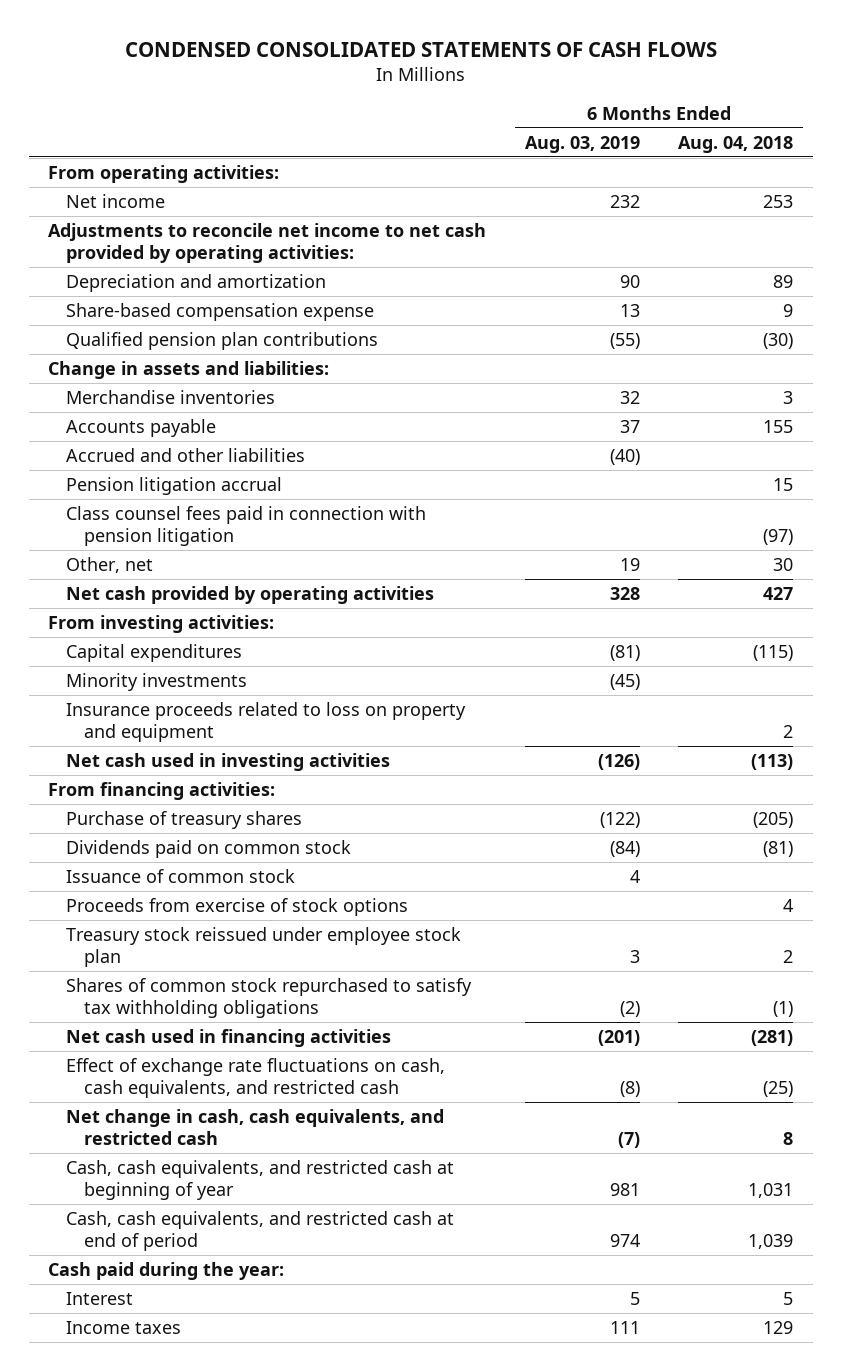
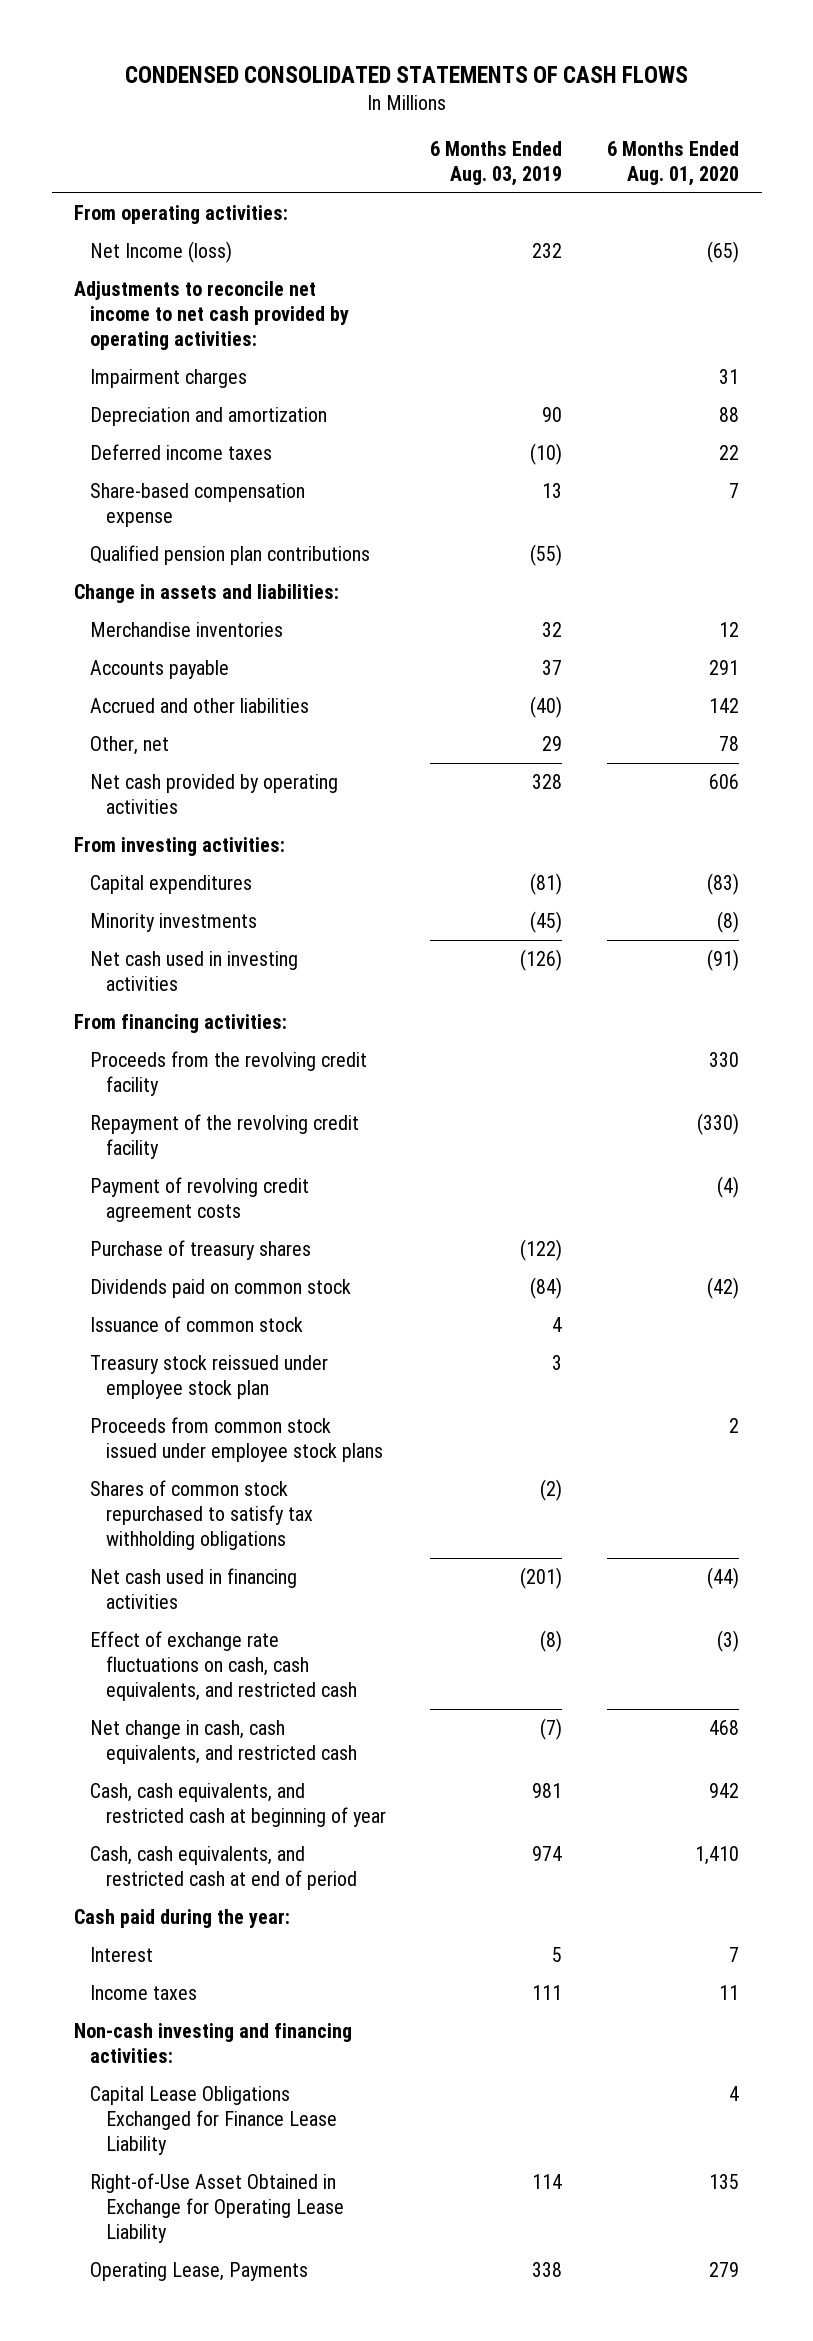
- | 6 Months Ended Aug. 03, 2019 | 6 Months Ended Aug. 04, 2018
+ | 6 Months Ended Aug. 03, 2019 | 6 Months Ended Aug. 01, 2020
- Net income | 232 | 253
+ Net Income (loss) | 232 | (65)
+ Impairment charges | | 31
+ Deferred income taxes | (10) | 22
- Pension litigation accrual | | 15
- Class counsel fees paid in connection with pension litigation | | (97)
- Other, net | 19 | 30
+ Other, net | 29 | 78
- Insurance proceeds related to loss on property and equipment | | 2
+ Proceeds from the revolving credit facility | | 330
+ Repayment of the revolving credit facility | | (330)
+ Payment of revolving credit agreement costs | | (4)
- Proceeds from exercise of stock options | | 4
+ Proceeds from common stock issued under employee stock plans | | 2
+ Non-cash investing and financing activities:
+ Capital Lease Obligations Exchanged for Finance Lease Liability | | 4
+ Right-of-Use Asset Obtained in Exchange for Operating Lease Liability | 114 | 135
+ Operating Lease, Payments | 338 | 279

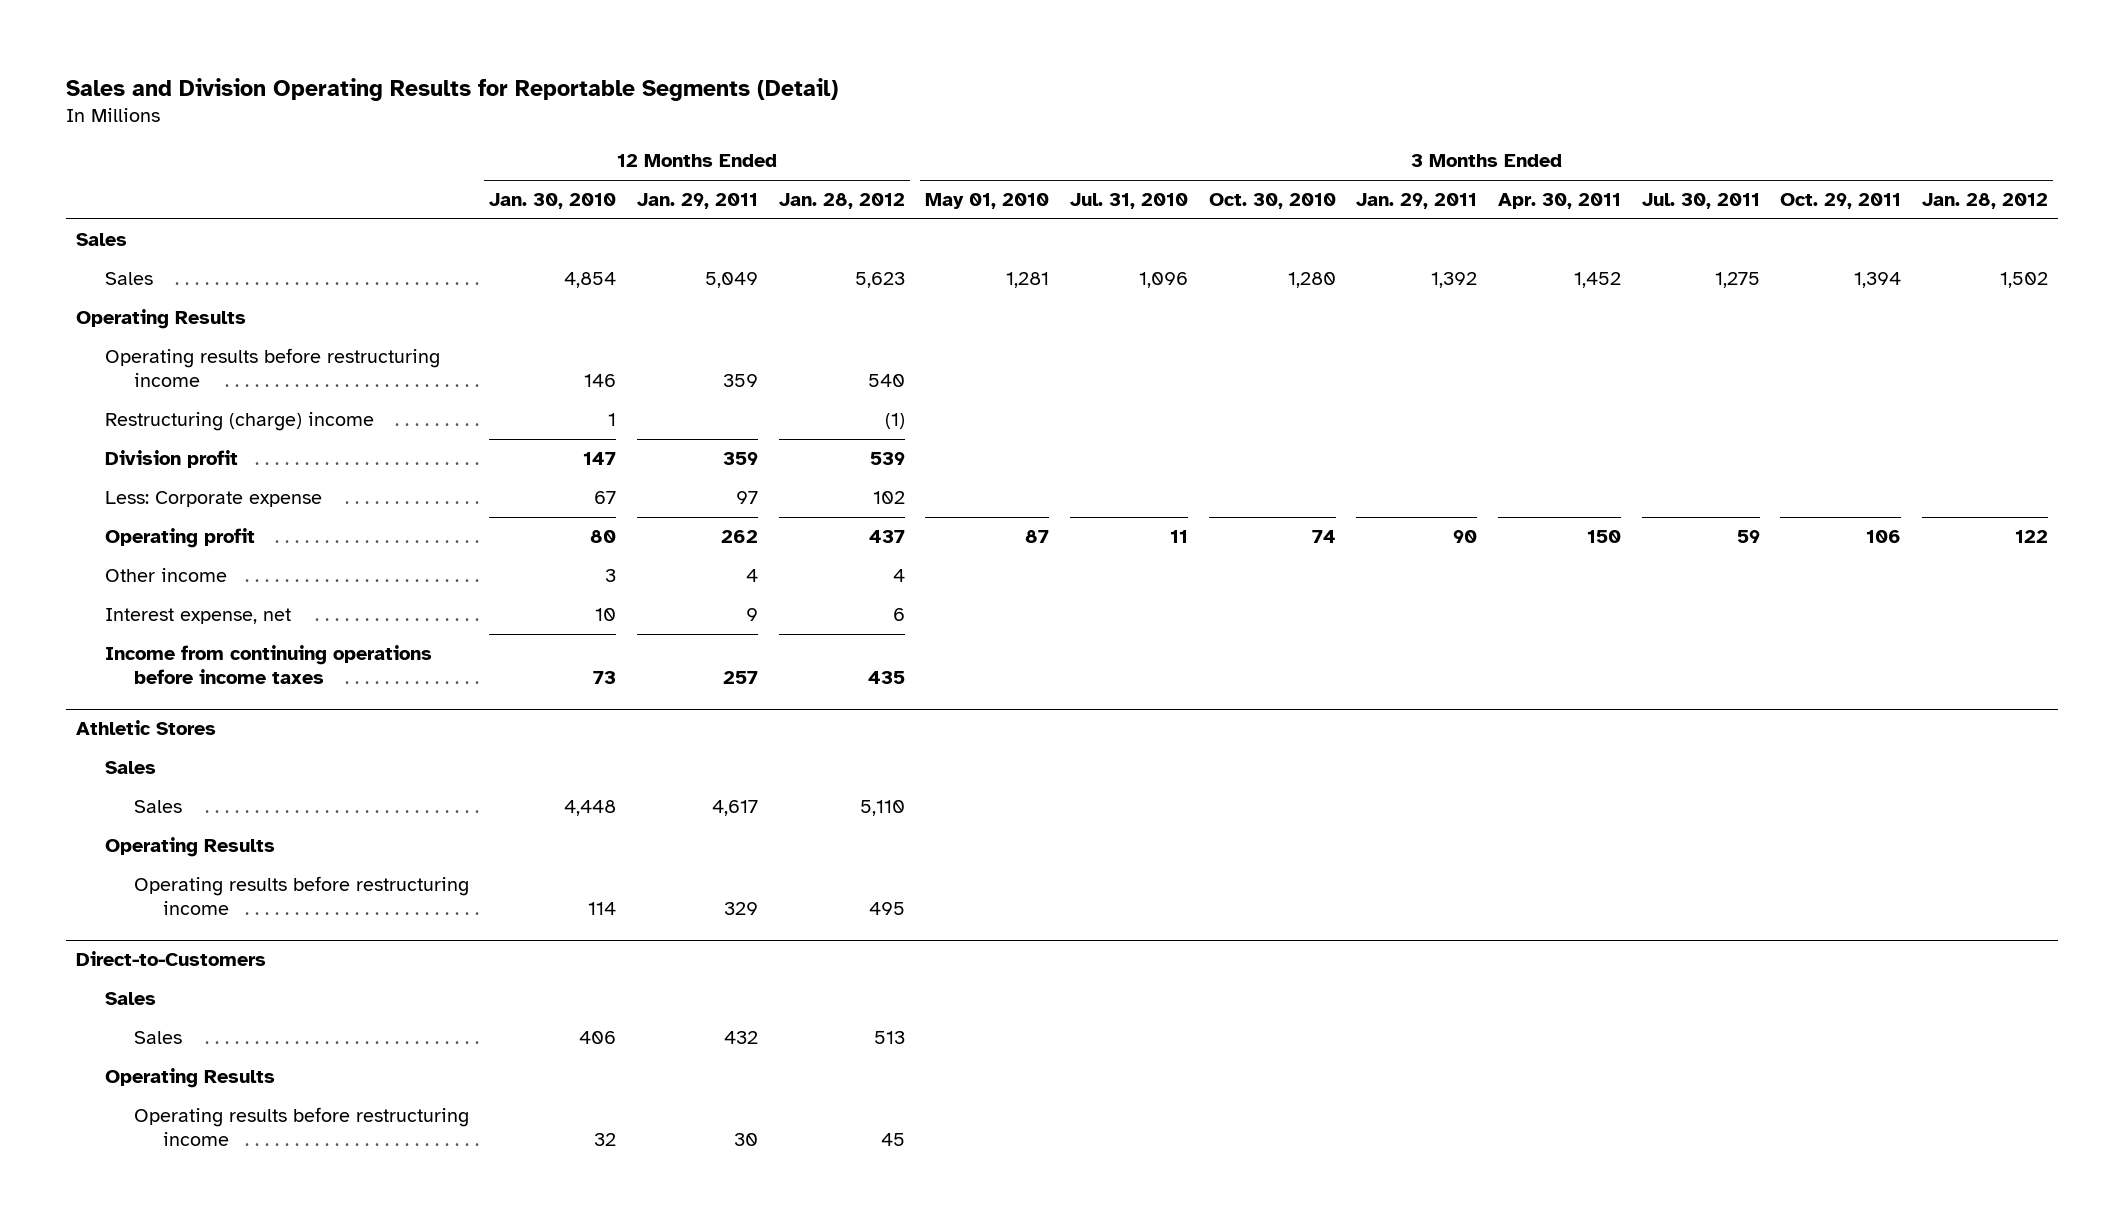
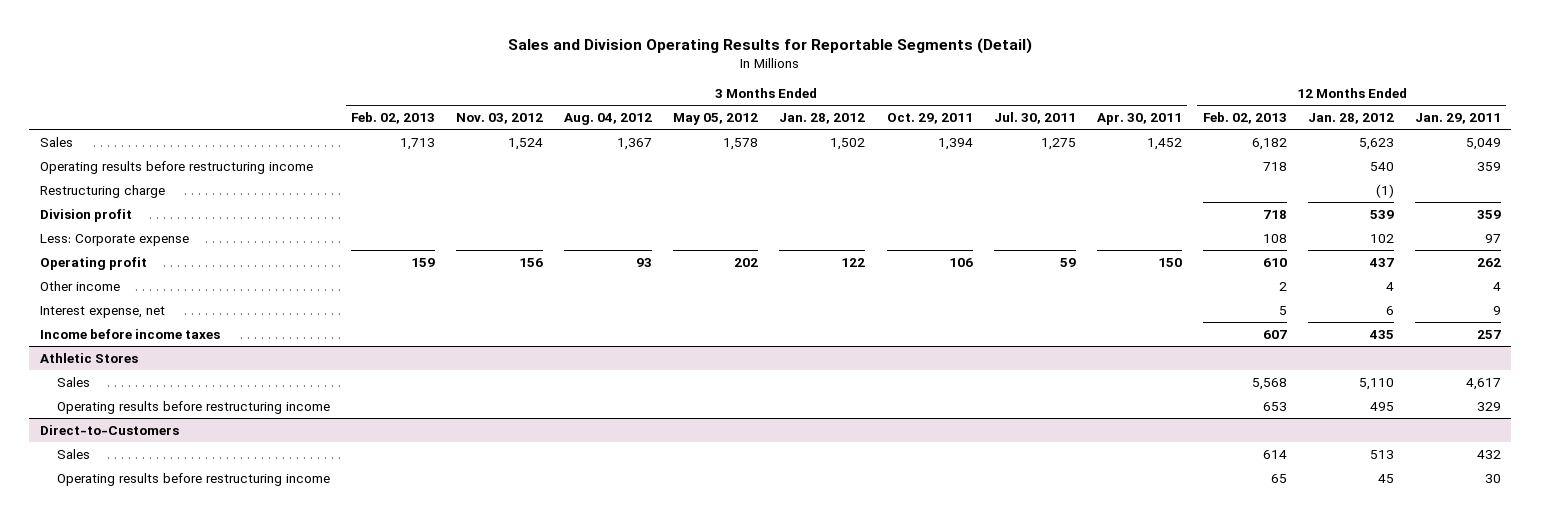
- | 12 Months Ended Jan. 30, 2010 | 12 Months Ended Jan. 29, 2011 | 12 Months Ended Jan. 28, 2012 | 3 Months Ended May 01, 2010 | 3 Months Ended Jul. 31, 2010 | 3 Months Ended Oct. 30, 2010 | 3 Months Ended Jan. 29, 2011 | 3 Months Ended Apr. 30, 2011 | 3 Months Ended Jul. 30, 2011 | 3 Months Ended Oct. 29, 2011 | 3 Months Ended Jan. 28, 2012
+ | 3 Months Ended Feb. 02, 2013 | 3 Months Ended Nov. 03, 2012 | 3 Months Ended Aug. 04, 2012 | 3 Months Ended May 05, 2012 | 3 Months Ended Jan. 28, 2012 | 3 Months Ended Oct. 29, 2011 | 3 Months Ended Jul. 30, 2011 | 3 Months Ended Apr. 30, 2011 | 12 Months Ended Feb. 02, 2013 | 12 Months Ended Jan. 28, 2012 | 12 Months Ended Jan. 29, 2011
- Sales
- Operating Results
- Restructuring (charge) income | 1 | | (1) | | | | | | | |
+ Restructuring charge | | | | | | | | | | (1) |
- Income from continuing operations before income taxes | 73 | 257 | 435 | | | | | | | |
+ Income before income taxes | | | | | | | | | 607 | 435 | 257
@ Athletic Stores
- Sales
- Operating Results
@ Direct-to-Customers
- Sales
- Operating Results

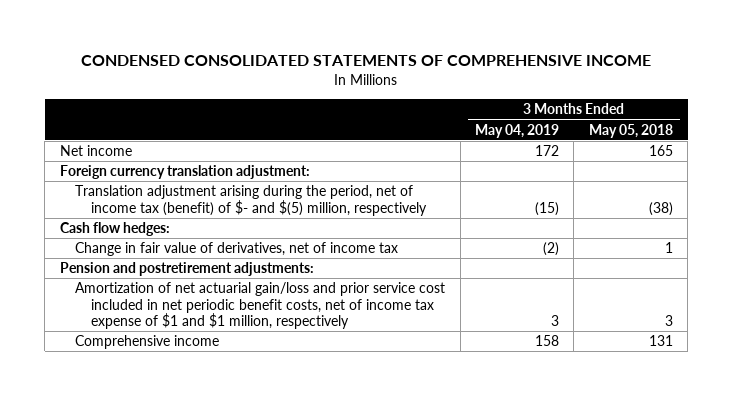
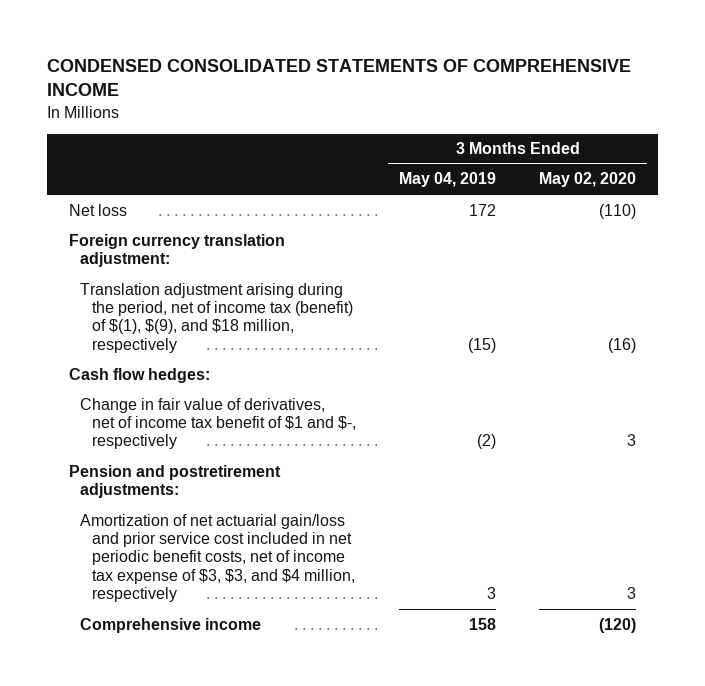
- | 3 Months Ended May 04, 2019 | 3 Months Ended May 05, 2018
+ | 3 Months Ended May 04, 2019 | 3 Months Ended May 02, 2020
- Net income | 172 | 165
+ Net loss | 172 | (110)
- Translation adjustment arising during the period, net of income tax (benefit) of $- and $(5) million, respectively | (15) | (38)
+ Translation adjustment arising during the period, net of income tax (benefit) of $(1), $(9), and $18 million, respectively | (15) | (16)
- Change in fair value of derivatives, net of income tax | (2) | 1
+ Change in fair value of derivatives, net of income tax benefit of $1 and $-, respectively | (2) | 3
- Amortization of net actuarial gain/loss and prior service cost included in net periodic benefit costs, net of income tax expense of $1 and $1 million, respectively | 3 | 3
+ Amortization of net actuarial gain/loss and prior service cost included in net periodic benefit costs, net of income tax expense of $3, $3, and $4 million, respectively | 3 | 3

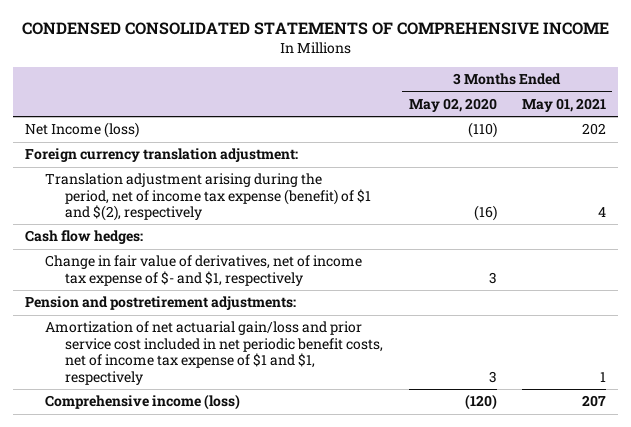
- | 3 Months Ended May 04, 2019 | 3 Months Ended May 02, 2020
+ | 3 Months Ended May 02, 2020 | 3 Months Ended May 01, 2021
- Net loss | 172 | (110)
+ Net Income (loss) | (110) | 202
- Translation adjustment arising during the period, net of income tax (benefit) of $(1), $(9), and $18 million, respectively | (15) | (16)
+ Translation adjustment arising during the period, net of income tax expense (benefit) of $1 and $(2), respectively | (16) | 4
- Change in fair value of derivatives, net of income tax benefit of $1 and $-, respectively | (2) | 3
+ Change in fair value of derivatives, net of income tax expense of $- and $1, respectively | 3 |
- Amortization of net actuarial gain/loss and prior service cost included in net periodic benefit costs, net of income tax expense of $3, $3, and $4 million, respectively | 3 | 3
- Comprehensive income | 158 | (120)
+ Amortization of net actuarial gain/loss and prior service cost included in net periodic benefit costs, net of income tax expense of $1 and $1, respectively | 3 | 1
+ Comprehensive income (loss) | (120) | 207

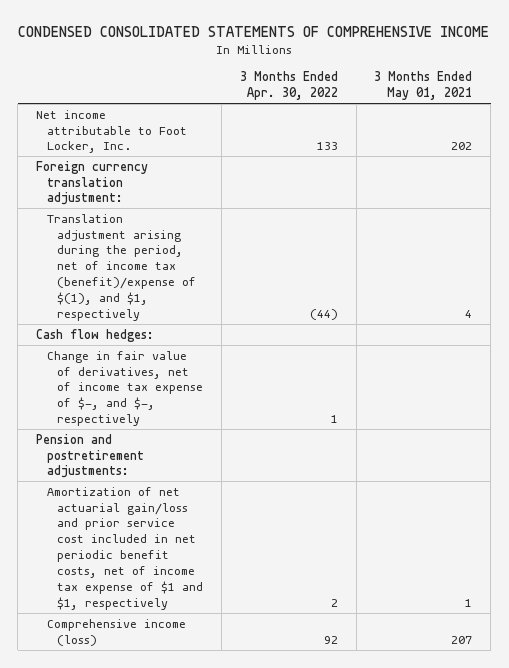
- | 3 Months Ended May 02, 2020 | 3 Months Ended May 01, 2021
+ | 3 Months Ended Apr. 30, 2022 | 3 Months Ended May 01, 2021
- Net Income (loss) | (110) | 202
+ Net income attributable to Foot Locker, Inc. | 133 | 202
- Translation adjustment arising during the period, net of income tax expense (benefit) of $1 and $(2), respectively | (16) | 4
+ Translation adjustment arising during the period, net of income tax (benefit)/expense of $(1), and $1, respectively | (44) | 4
- Change in fair value of derivatives, net of income tax expense of $- and $1, respectively | 3 |
+ Change in fair value of derivatives, net of income tax expense of $-, and $-, respectively | 1 |

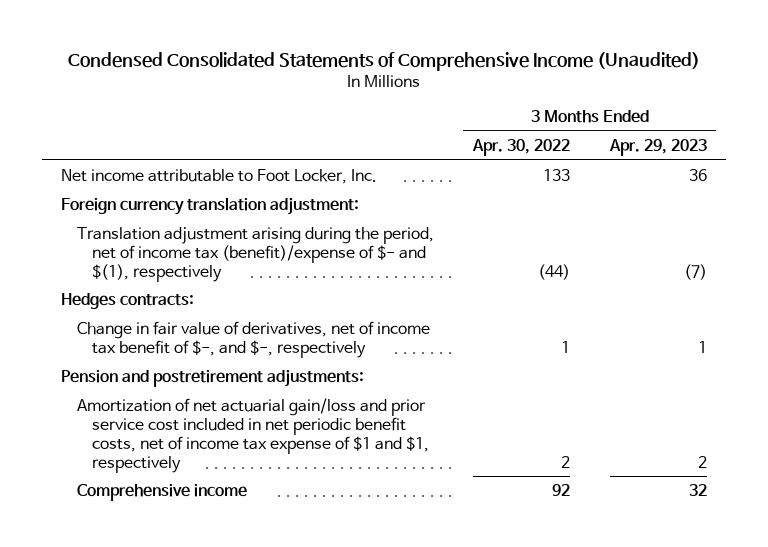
- CONDENSED CONSOLIDATED STATEMENTS OF COMPREHENSIVE INCOME
+ Condensed Consolidated Statements of Comprehensive Income (Unaudited)
- | 3 Months Ended Apr. 30, 2022 | 3 Months Ended May 01, 2021
+ | 3 Months Ended Apr. 30, 2022 | 3 Months Ended Apr. 29, 2023
- Translation adjustment arising during the period, net of income tax (benefit)/expense of $(1), and $1, respectively | (44) | 4
- Cash flow hedges:
- Change in fair value of derivatives, net of income tax expense of $-, and $-, respectively | 1 |
+ Translation adjustment arising during the period, net of income tax (benefit)/expense of $- and $(1), respectively | (44) | (7)
+ Hedges contracts:
+ Change in fair value of derivatives, net of income tax benefit of $-, and $-, respectively | 1 | 1
- Comprehensive income (loss) | 92 | 207
+ Comprehensive income | 92 | 32

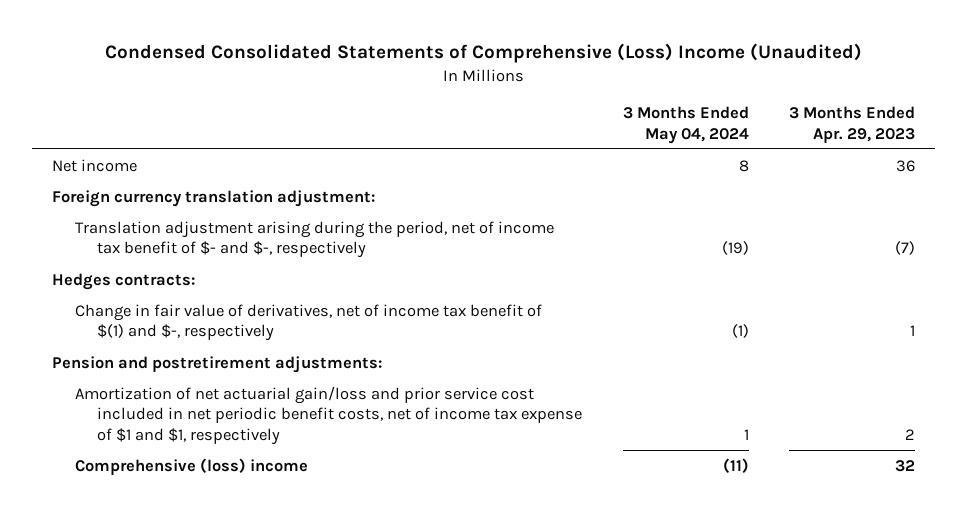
- Condensed Consolidated Statements of Comprehensive Income (Unaudited)
+ Condensed Consolidated Statements of Comprehensive (Loss) Income (Unaudited)
- | 3 Months Ended Apr. 30, 2022 | 3 Months Ended Apr. 29, 2023
+ | 3 Months Ended May 04, 2024 | 3 Months Ended Apr. 29, 2023
- Net income attributable to Foot Locker, Inc. | 133 | 36
+ Net income | 8 | 36
- Translation adjustment arising during the period, net of income tax (benefit)/expense of $- and $(1), respectively | (44) | (7)
+ Translation adjustment arising during the period, net of income tax benefit of $- and $-, respectively | (19) | (7)
- Change in fair value of derivatives, net of income tax benefit of $-, and $-, respectively | 1 | 1
+ Change in fair value of derivatives, net of income tax benefit of $(1) and $-, respectively | (1) | 1
- Comprehensive income | 92 | 32
+ Comprehensive (loss) income | (11) | 32

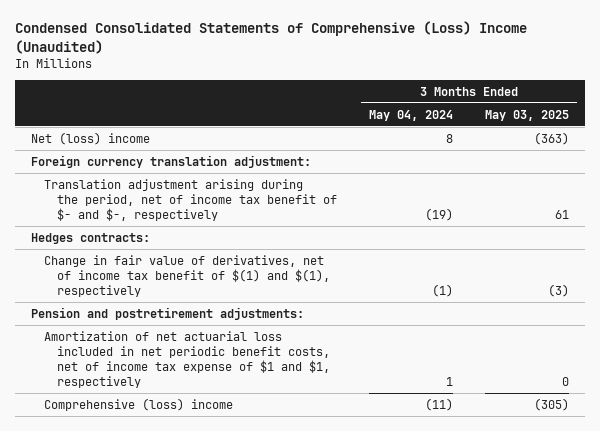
- | 3 Months Ended May 04, 2024 | 3 Months Ended Apr. 29, 2023
+ | 3 Months Ended May 04, 2024 | 3 Months Ended May 03, 2025
- Net income | 8 | 36
+ Net (loss) income | 8 | (363)
- Change in fair value of derivatives, net of income tax benefit of $(1) and $-, respectively | (1) | 1
+ Change in fair value of derivatives, net of income tax benefit of $(1) and $(1), respectively | (1) | (3)
- Amortization of net actuarial gain/loss and prior service cost included in net periodic benefit costs, net of income tax expense of $1 and $1, respectively | 1 | 2
+ Amortization of net actuarial loss included in net periodic benefit costs, net of income tax expense of $1 and $1, respectively | 1 | 0

